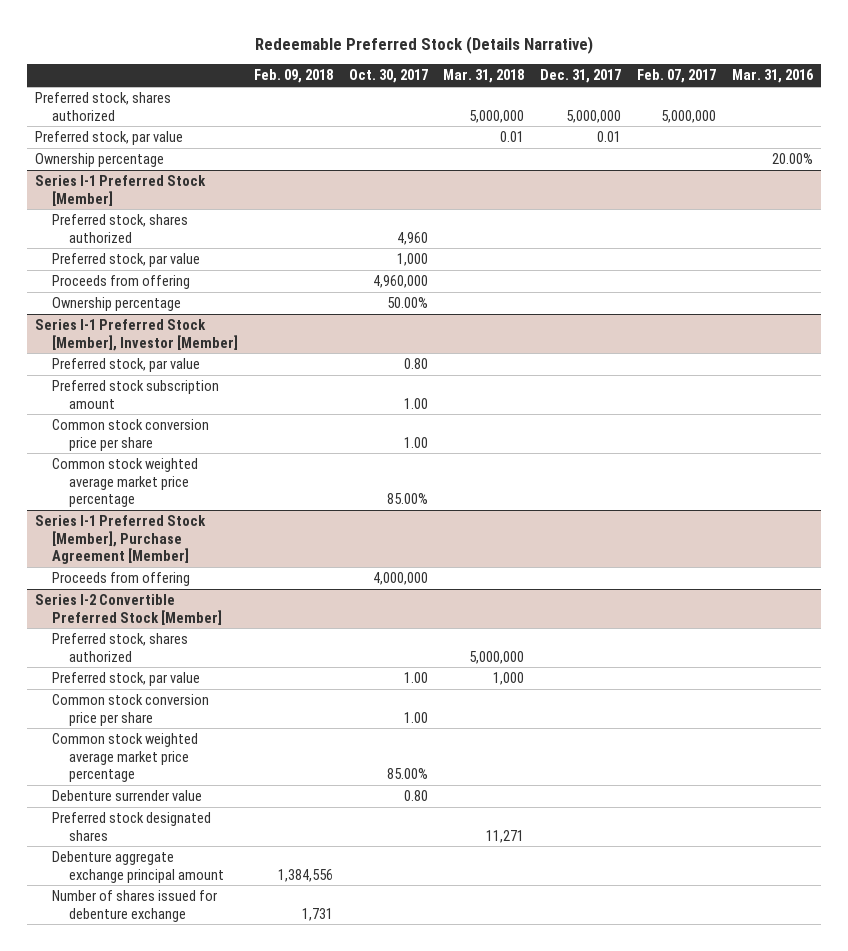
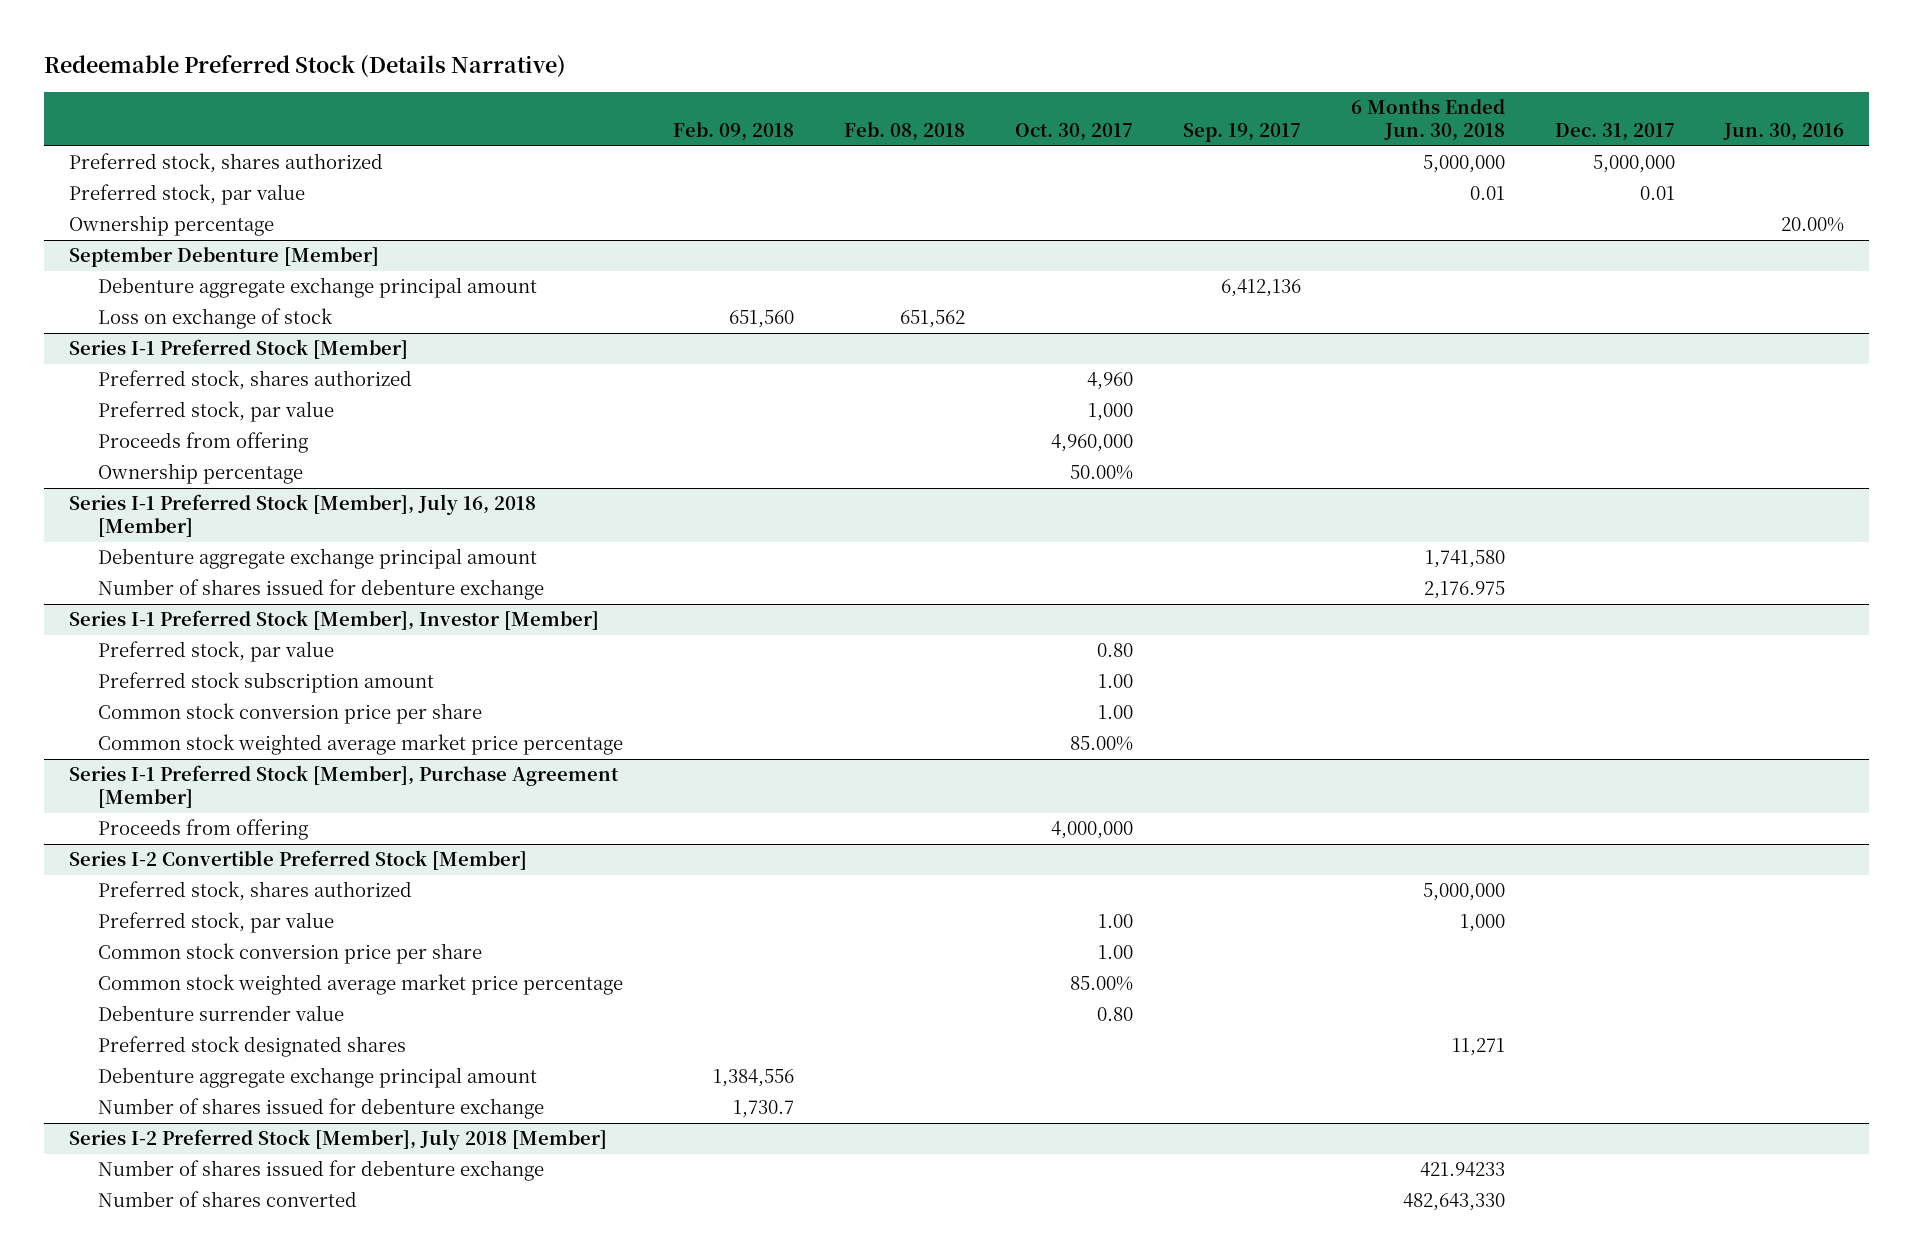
- | Feb. 09, 2018 | Oct. 30, 2017 | Mar. 31, 2018 | Dec. 31, 2017 | Feb. 07, 2017 | Mar. 31, 2016
+ | Feb. 09, 2018 | Feb. 08, 2018 | Oct. 30, 2017 | Sep. 19, 2017 | 6 Months Ended Jun. 30, 2018 | Dec. 31, 2017 | Jun. 30, 2016
+ September Debenture [Member]
+ Debenture aggregate exchange principal amount | | | | 6,412,136 | | |
+ Loss on exchange of stock | 651,560 | 651,562 | | | | |
+ Series I-1 Preferred Stock [Member], July 16, 2018 [Member]
+ Debenture aggregate exchange principal amount | | | | | 1,741,580 | |
+ Number of shares issued for debenture exchange | | | | | 2,176.975 | |
@ Series I-2 Convertible Preferred Stock [Member]
- Number of shares issued for debenture exchange | 1,731 | | | | |
+ Number of shares issued for debenture exchange | 1,730.7 | | | | | |
+ Series I-2 Preferred Stock [Member], July 2018 [Member]
+ Number of shares issued for debenture exchange | | | | | 421.94233 | |
+ Number of shares converted | | | | | 482,643,330 | |

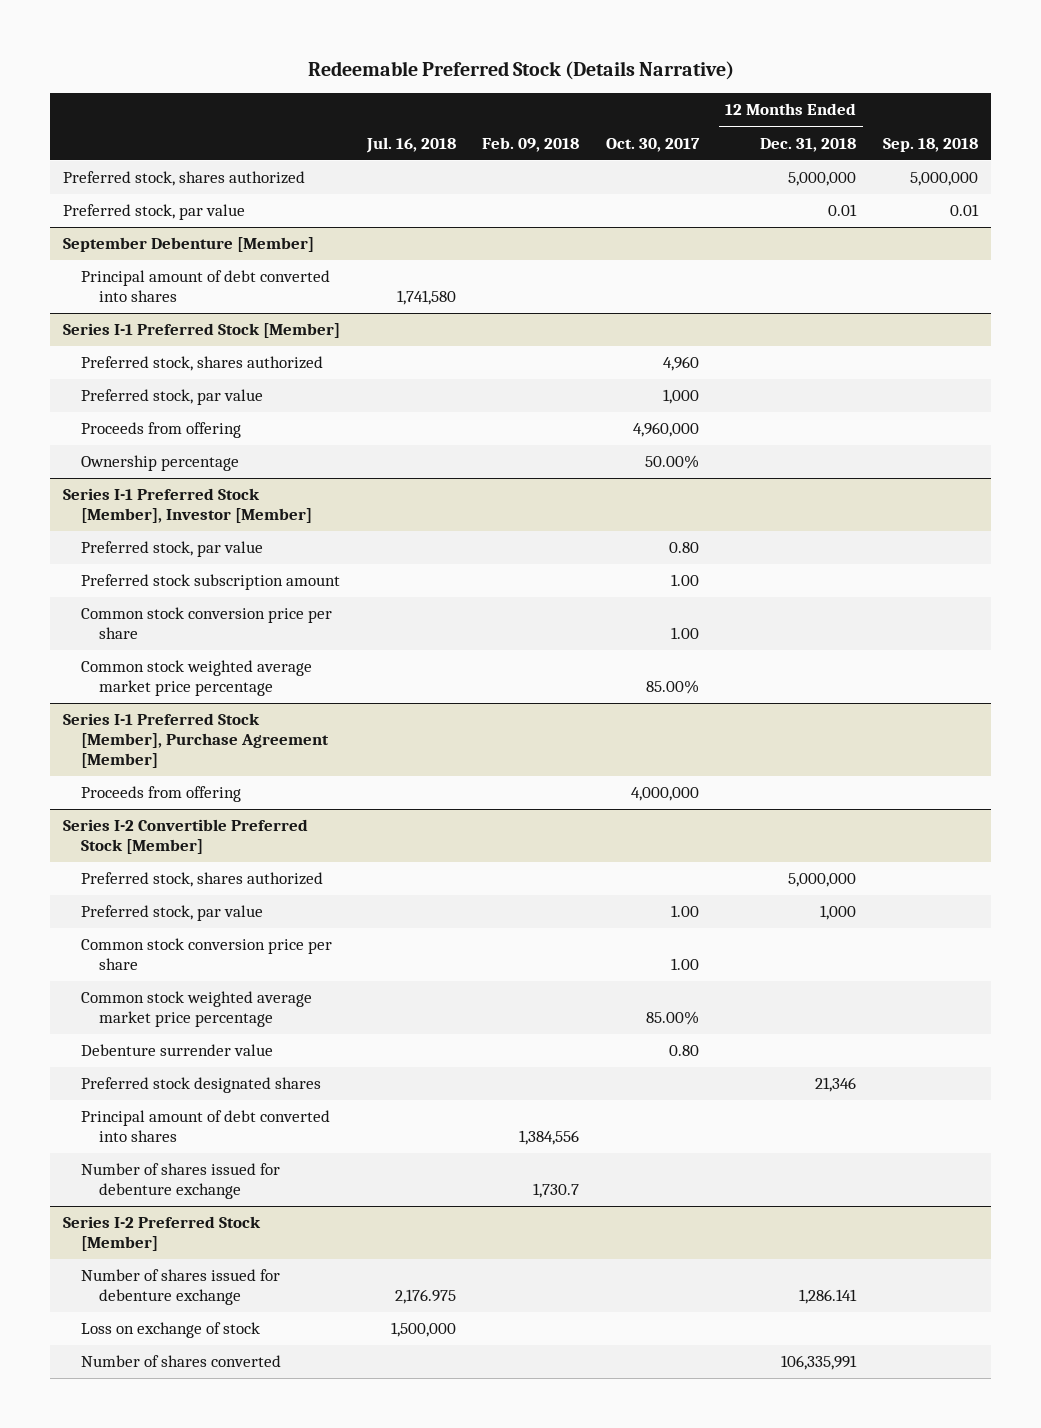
- | Feb. 09, 2018 | Feb. 08, 2018 | Oct. 30, 2017 | Sep. 19, 2017 | 6 Months Ended Jun. 30, 2018 | Dec. 31, 2017 | Jun. 30, 2016
+ | Jul. 16, 2018 | Feb. 09, 2018 | Oct. 30, 2017 | 12 Months Ended Dec. 31, 2018 | Sep. 18, 2018
- Ownership percentage | | | | | | | 20.00%
@ September Debenture [Member]
- Debenture aggregate exchange principal amount | | | | 6,412,136 | | |
- Loss on exchange of stock | 651,560 | 651,562 | | | | |
+ Principal amount of debt converted into shares | 1,741,580 | | | |
- Series I-1 Preferred Stock [Member], July 16, 2018 [Member]
- Debenture aggregate exchange principal amount | | | | | 1,741,580 | |
- Number of shares issued for debenture exchange | | | | | 2,176.975 | |
@ Series I-2 Convertible Preferred Stock [Member]
- Debenture aggregate exchange principal amount | 1,384,556 | | | | | |
+ Principal amount of debt converted into shares | | 1,384,556 | | |
- Series I-2 Preferred Stock [Member], July 2018 [Member]
+ Series I-2 Preferred Stock [Member]
+ Loss on exchange of stock | 1,500,000 | | | |

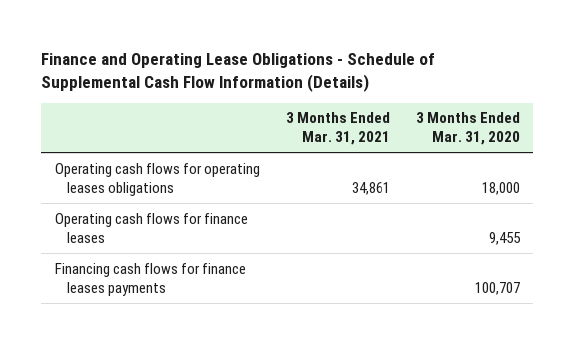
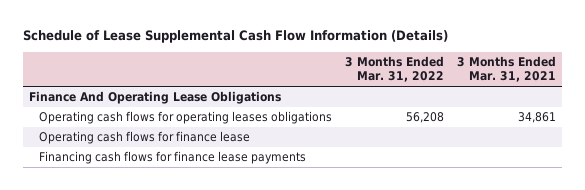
- Finance and Operating Lease Obligations - Schedule of Supplemental Cash Flow Information (Details)
+ Schedule of Lease Supplemental Cash Flow Information (Details)
- | 3 Months Ended Mar. 31, 2021 | 3 Months Ended Mar. 31, 2020
+ | 3 Months Ended Mar. 31, 2022 | 3 Months Ended Mar. 31, 2021
+ Finance And Operating Lease Obligations
- Operating cash flows for finance leases | | 9,455
- Financing cash flows for finance leases payments | | 100,707
+ Operating cash flows for finance lease
+ Financing cash flows for finance lease payments

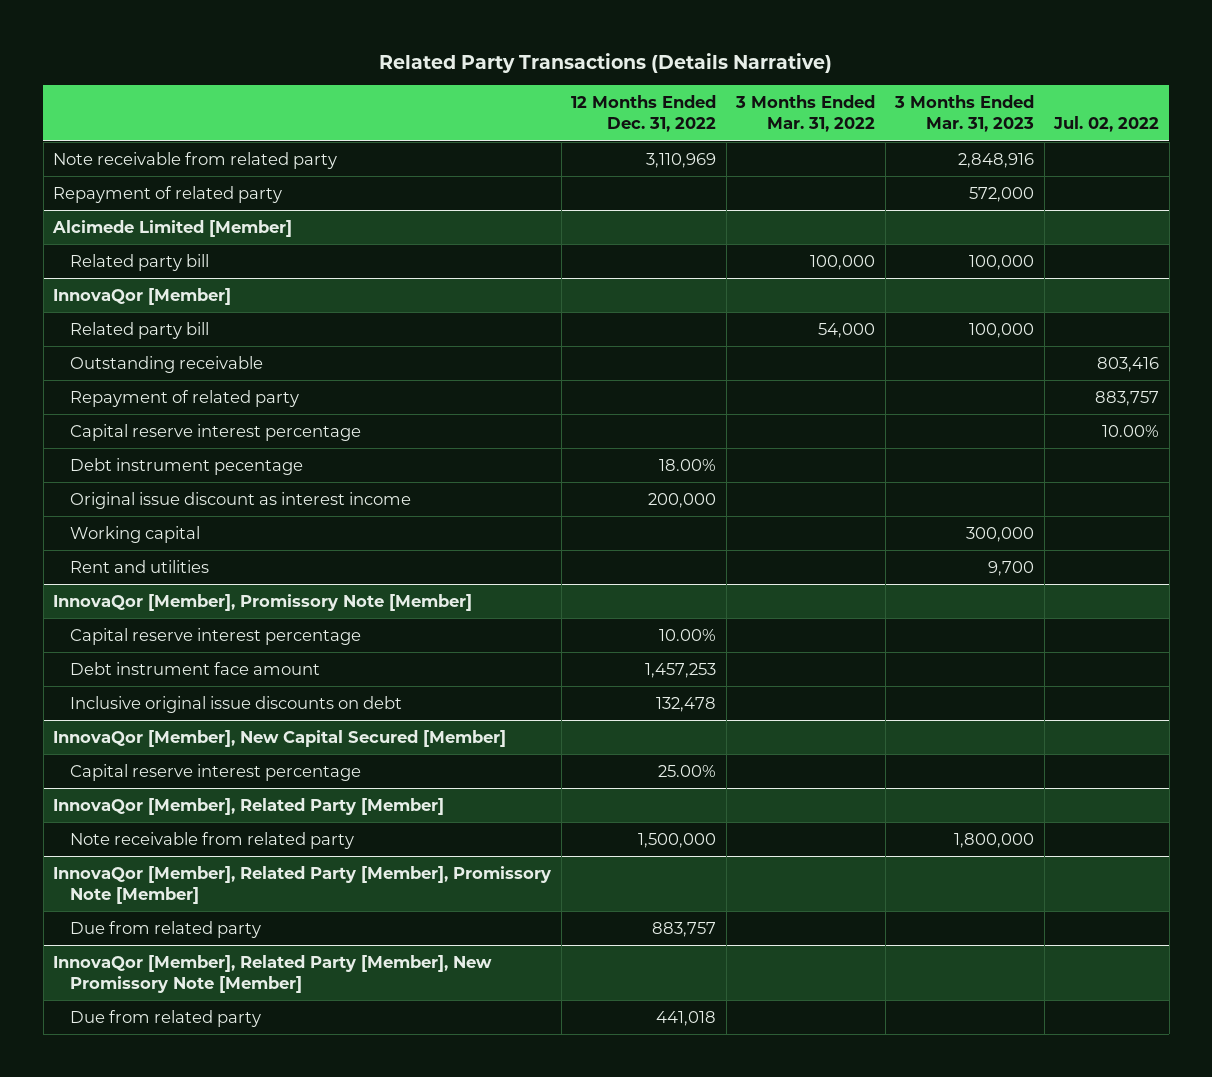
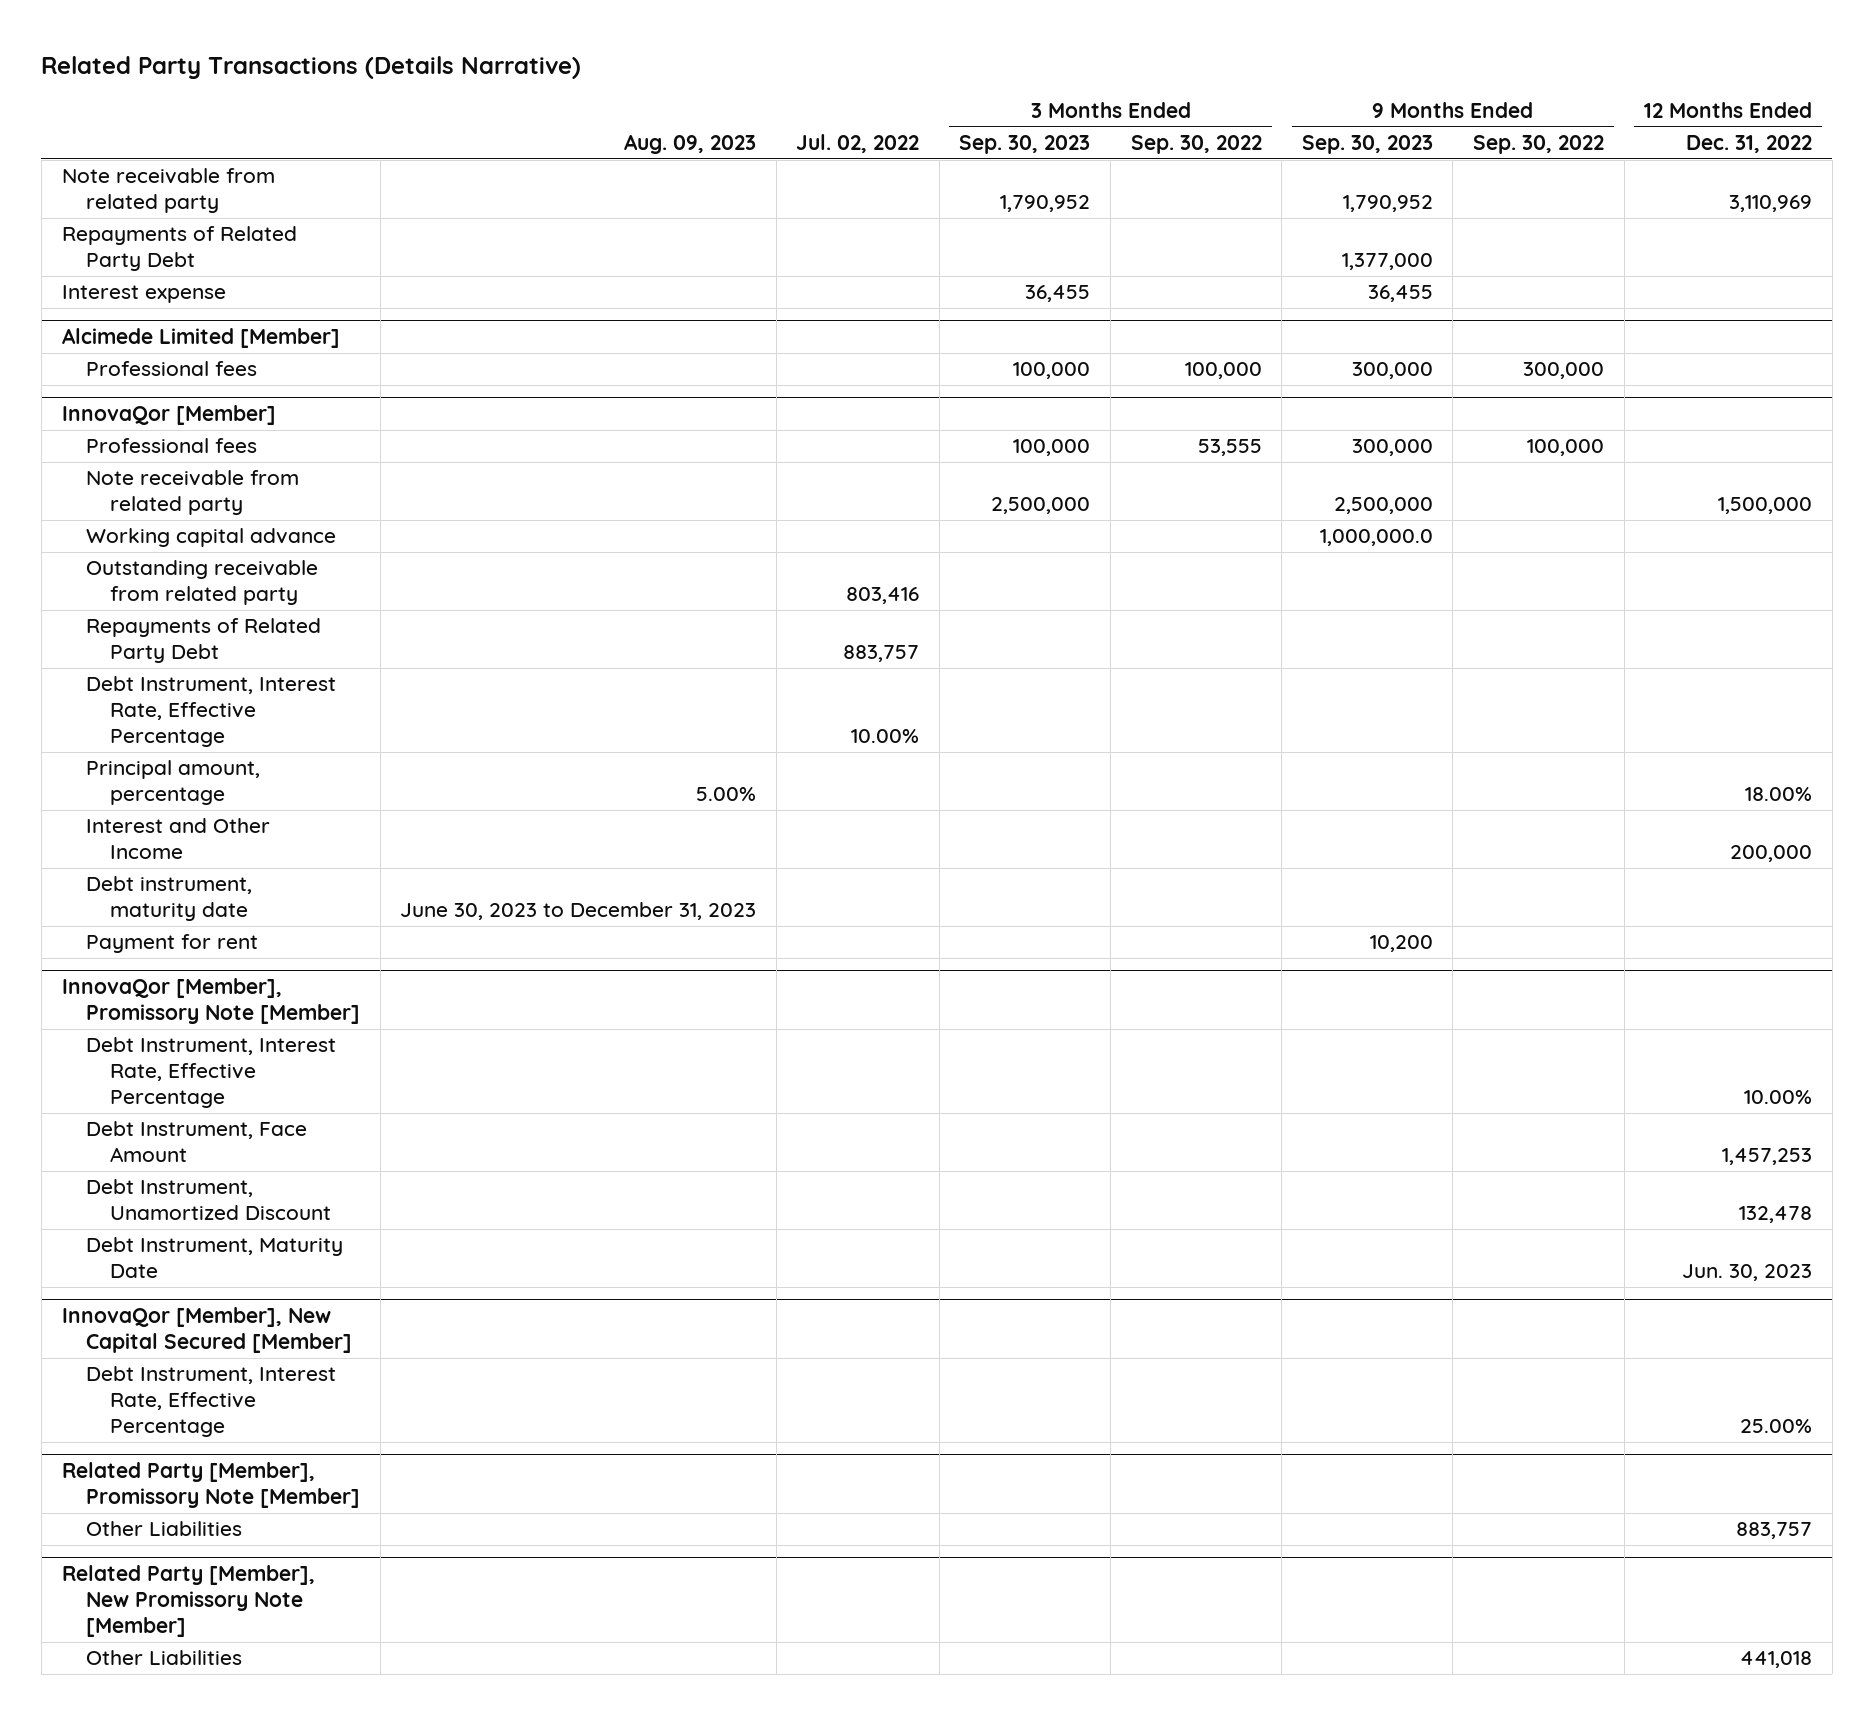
- | 12 Months Ended Dec. 31, 2022 | 3 Months Ended Mar. 31, 2022 | 3 Months Ended Mar. 31, 2023 | Jul. 02, 2022
+ | Aug. 09, 2023 | Jul. 02, 2022 | 3 Months Ended Sep. 30, 2023 | 3 Months Ended Sep. 30, 2022 | 9 Months Ended Sep. 30, 2023 | 9 Months Ended Sep. 30, 2022 | 12 Months Ended Dec. 31, 2022
- Repayment of related party | | | 572,000 |
+ Repayments of Related Party Debt | | | | | 1,377,000 | |
+ Interest expense | | | 36,455 | | 36,455 | |
@ Alcimede Limited [Member]
- Related party bill | | 100,000 | 100,000 |
+ Professional fees | | | 100,000 | 100,000 | 300,000 | 300,000 |
@ InnovaQor [Member]
- Related party bill | | 54,000 | 100,000 |
- Outstanding receivable | | | | 803,416
- Repayment of related party | | | | 883,757
- Capital reserve interest percentage | | | | 10.00%
- Debt instrument pecentage | 18.00% | | |
- Original issue discount as interest income | 200,000 | | |
- Working capital | | | 300,000 |
- Rent and utilities | | | 9,700 |
+ Professional fees | | | 100,000 | 53,555 | 300,000 | 100,000 |
+ Note receivable from related party | | | 2,500,000 | | 2,500,000 | | 1,500,000
+ Working capital advance | | | | | 1,000,000.0 | |
+ Outstanding receivable from related party | | 803,416 | | | | |
+ Repayments of Related Party Debt | | 883,757 | | | | |
+ Debt Instrument, Interest Rate, Effective Percentage | | 10.00% | | | | |
+ Principal amount, percentage | 5.00% | | | | | | 18.00%
+ Interest and Other Income | | | | | | | 200,000
+ Debt instrument, maturity date | June 30, 2023 to December 31, 2023 | | | | | |
+ Payment for rent | | | | | 10,200 | |
@ InnovaQor [Member], Promissory Note [Member]
- Capital reserve interest percentage | 10.00% | | |
- Debt instrument face amount | 1,457,253 | | |
- Inclusive original issue discounts on debt | 132,478 | | |
+ Debt Instrument, Interest Rate, Effective Percentage | | | | | | | 10.00%
+ Debt Instrument, Face Amount | | | | | | | 1,457,253
+ Debt Instrument, Unamortized Discount | | | | | | | 132,478
+ Debt Instrument, Maturity Date | | | | | | | Jun. 30, 2023
@ InnovaQor [Member], New Capital Secured [Member]
- Capital reserve interest percentage | 25.00% | | |
- InnovaQor [Member], Related Party [Member]
- Note receivable from related party | 1,500,000 | | 1,800,000 |
- InnovaQor [Member], Related Party [Member], Promissory Note [Member]
- Due from related party | 883,757 | | |
- InnovaQor [Member], Related Party [Member], New Promissory Note [Member]
- Due from related party | 441,018 | | |
@ InnovaQor [Member], New Capital Secured [Member]
+ Debt Instrument, Interest Rate, Effective Percentage | | | | | | | 25.00%
+ Related Party [Member], Promissory Note [Member]
+ Other Liabilities | | | | | | | 883,757
+ Related Party [Member], New Promissory Note [Member]
+ Other Liabilities | | | | | | | 441,018

